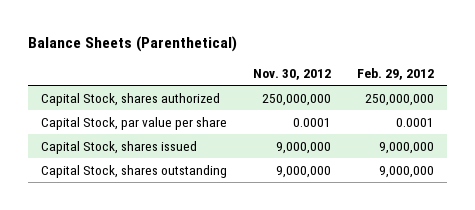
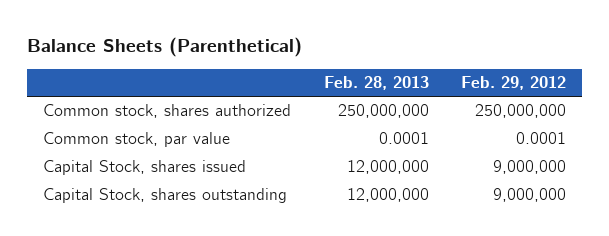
- | Nov. 30, 2012 | Feb. 29, 2012
+ | Feb. 28, 2013 | Feb. 29, 2012
- Capital Stock, shares authorized | 250,000,000 | 250,000,000
- Capital Stock, par value per share | 0.0001 | 0.0001
+ Common stock, shares authorized | 250,000,000 | 250,000,000
+ Common stock, par value | 0.0001 | 0.0001

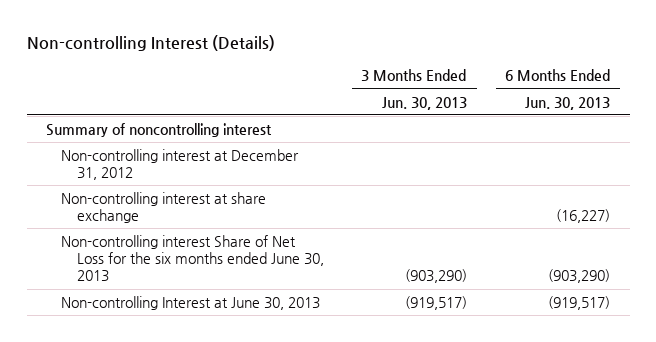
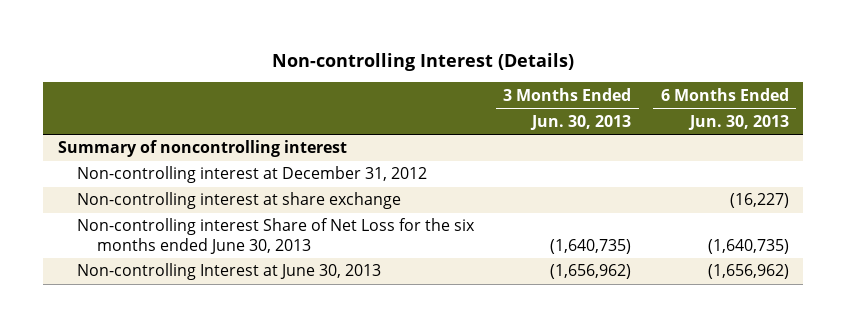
- Non-controlling interest Share of Net Loss for the six months ended June 30, 2013 | (903,290) | (903,290)
- Non-controlling Interest at June 30, 2013 | (919,517) | (919,517)
+ Non-controlling interest Share of Net Loss for the six months ended June 30, 2013 | (1,640,735) | (1,640,735)
+ Non-controlling Interest at June 30, 2013 | (1,656,962) | (1,656,962)

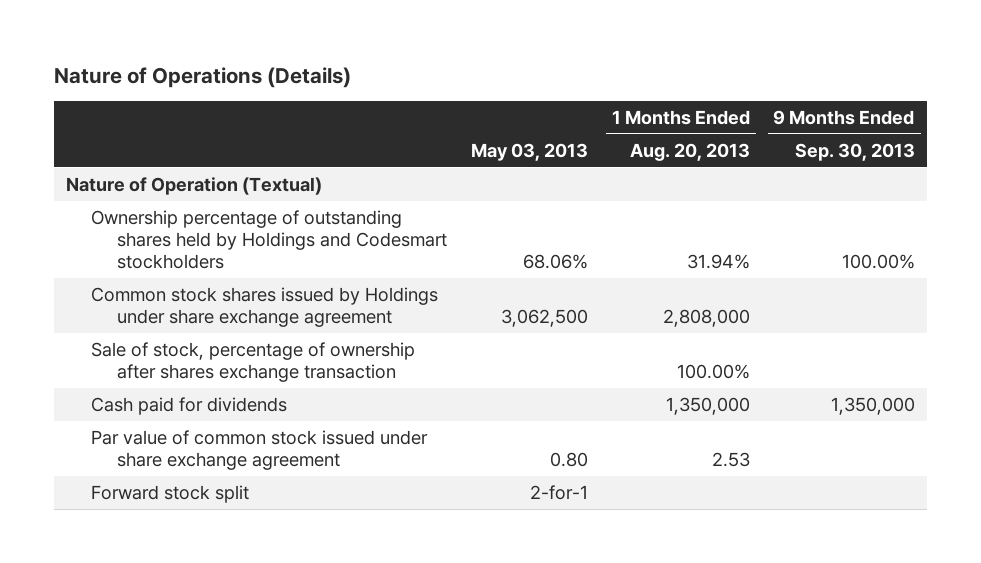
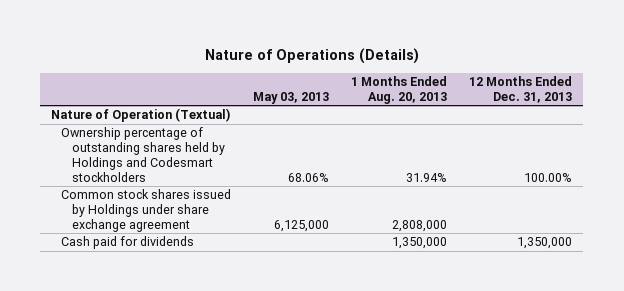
- | May 03, 2013 | 1 Months Ended Aug. 20, 2013 | 9 Months Ended Sep. 30, 2013
+ | May 03, 2013 | 1 Months Ended Aug. 20, 2013 | 12 Months Ended Dec. 31, 2013
- Common stock shares issued by Holdings under share exchange agreement | 3,062,500 | 2,808,000 |
- Sale of stock, percentage of ownership after shares exchange transaction | | 100.00% |
+ Common stock shares issued by Holdings under share exchange agreement | 6,125,000 | 2,808,000 |
- Par value of common stock issued under share exchange agreement | 0.80 | 2.53 |
- Forward stock split | 2-for-1 | |

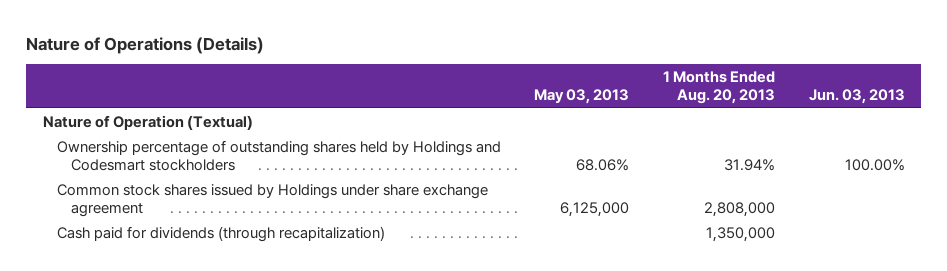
- | May 03, 2013 | 1 Months Ended Aug. 20, 2013 | 12 Months Ended Dec. 31, 2013
+ | May 03, 2013 | 1 Months Ended Aug. 20, 2013 | Jun. 03, 2013
- Cash paid for dividends | | 1,350,000 | 1,350,000
+ Cash paid for dividends (through recapitalization) | | 1,350,000 |

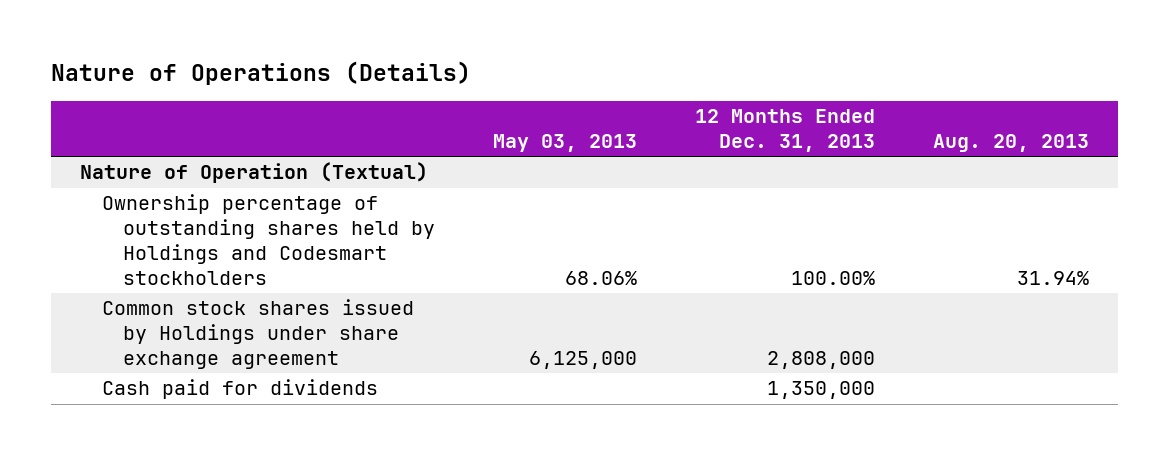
- | May 03, 2013 | 1 Months Ended Aug. 20, 2013 | Jun. 03, 2013
+ | May 03, 2013 | 12 Months Ended Dec. 31, 2013 | Aug. 20, 2013
- Cash paid for dividends (through recapitalization) | | 1,350,000 |
+ Cash paid for dividends | | 1,350,000 |

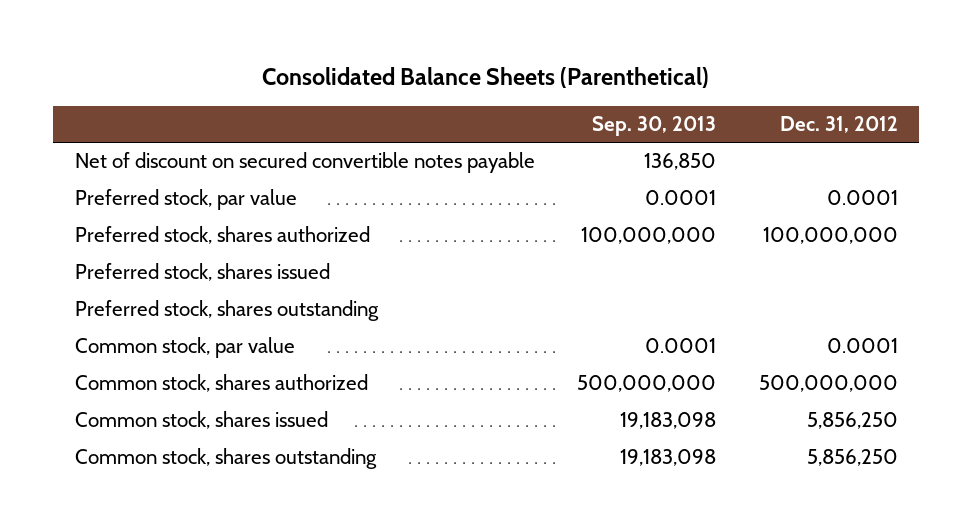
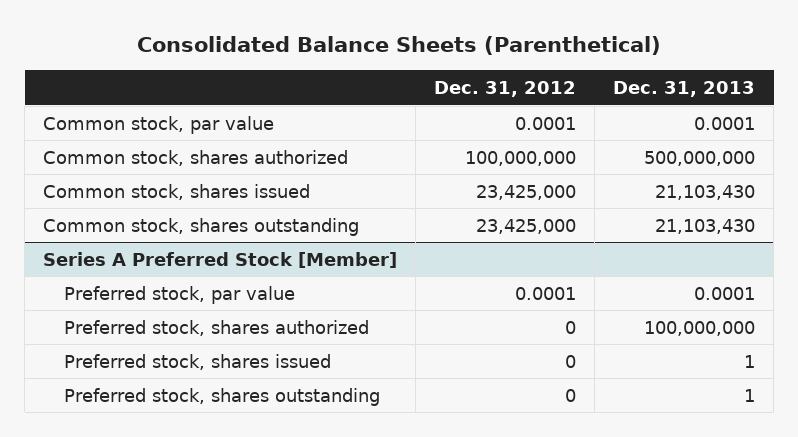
- | Sep. 30, 2013 | Dec. 31, 2012
+ | Dec. 31, 2012 | Dec. 31, 2013
- Net of discount on secured convertible notes payable | 136,850 |
- Preferred stock, par value | 0.0001 | 0.0001
- Preferred stock, shares authorized | 100,000,000 | 100,000,000
- Preferred stock, shares issued
- Preferred stock, shares outstanding
- Common stock, shares authorized | 500,000,000 | 500,000,000
- Common stock, shares issued | 19,183,098 | 5,856,250
- Common stock, shares outstanding | 19,183,098 | 5,856,250
+ Common stock, shares authorized | 100,000,000 | 500,000,000
+ Common stock, shares issued | 23,425,000 | 21,103,430
+ Common stock, shares outstanding | 23,425,000 | 21,103,430
+ Series A Preferred Stock [Member]
+ Preferred stock, par value | 0.0001 | 0.0001
+ Preferred stock, shares authorized | 0 | 100,000,000
+ Preferred stock, shares issued | 0 | 1
+ Preferred stock, shares outstanding | 0 | 1

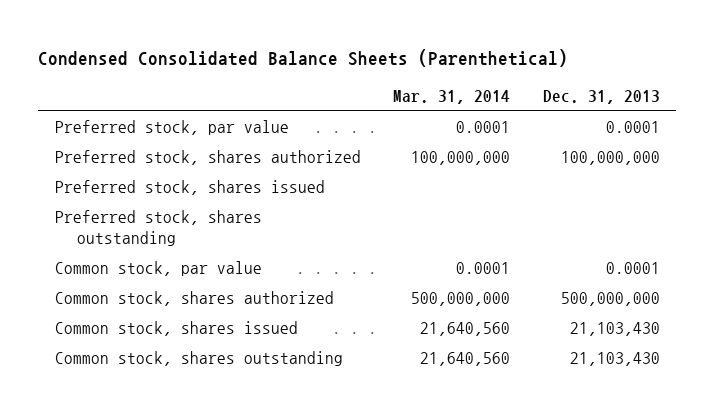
- Consolidated Balance Sheets (Parenthetical)
+ Condensed Consolidated Balance Sheets (Parenthetical)
- | Dec. 31, 2012 | Dec. 31, 2013
+ | Mar. 31, 2014 | Dec. 31, 2013
+ Preferred stock, par value | 0.0001 | 0.0001
+ Preferred stock, shares authorized | 100,000,000 | 100,000,000
+ Preferred stock, shares issued
+ Preferred stock, shares outstanding
- Series A Preferred Stock [Member]
- Preferred stock, par value | 0.0001 | 0.0001
- Preferred stock, shares authorized | 0 | 100,000,000
- Preferred stock, shares issued | 0 | 1
- Preferred stock, shares outstanding | 0 | 1

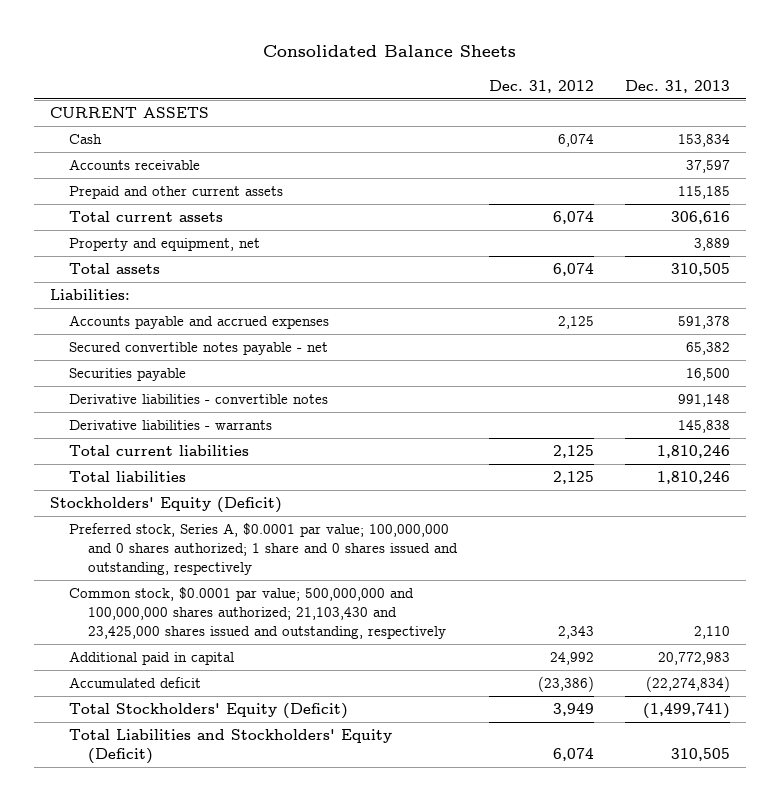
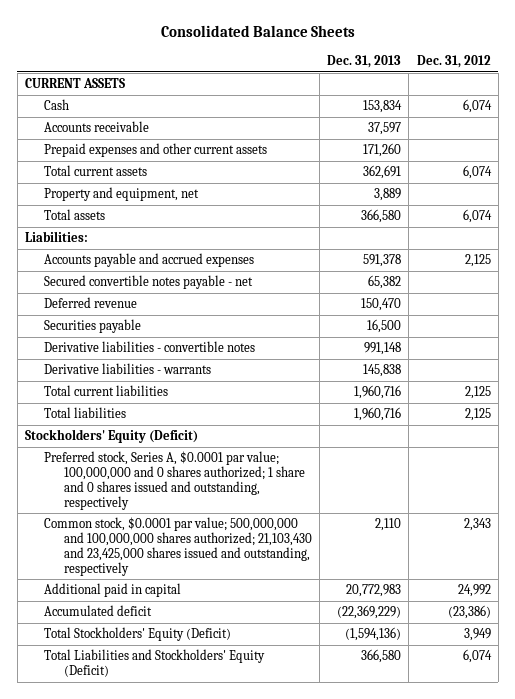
- | Dec. 31, 2012 | Dec. 31, 2013
+ | Dec. 31, 2013 | Dec. 31, 2012
- Prepaid and other current assets | | 115,185
- Total current assets | 6,074 | 306,616
+ Prepaid expenses and other current assets | 171,260 |
+ Total current assets | 362,691 | 6,074
- Total assets | 6,074 | 310,505
+ Total assets | 366,580 | 6,074
+ Deferred revenue | 150,470 |
- Total current liabilities | 2,125 | 1,810,246
- Total liabilities | 2,125 | 1,810,246
+ Total current liabilities | 1,960,716 | 2,125
+ Total liabilities | 1,960,716 | 2,125
- Accumulated deficit | (23,386) | (22,274,834)
- Total Stockholders' Equity (Deficit) | 3,949 | (1,499,741)
- Total Liabilities and Stockholders' Equity (Deficit) | 6,074 | 310,505
+ Accumulated deficit | (22,369,229) | (23,386)
+ Total Stockholders' Equity (Deficit) | (1,594,136) | 3,949
+ Total Liabilities and Stockholders' Equity (Deficit) | 366,580 | 6,074

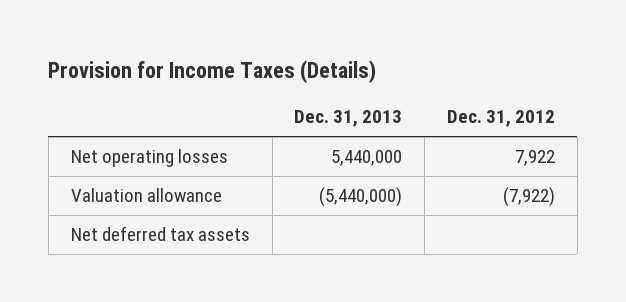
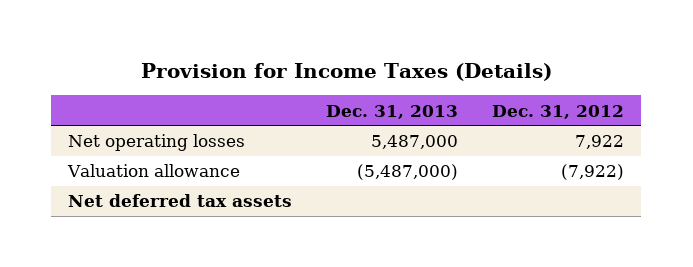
- Net operating losses | 5,440,000 | 7,922
- Valuation allowance | (5,440,000) | (7,922)
+ Net operating losses | 5,487,000 | 7,922
+ Valuation allowance | (5,487,000) | (7,922)

